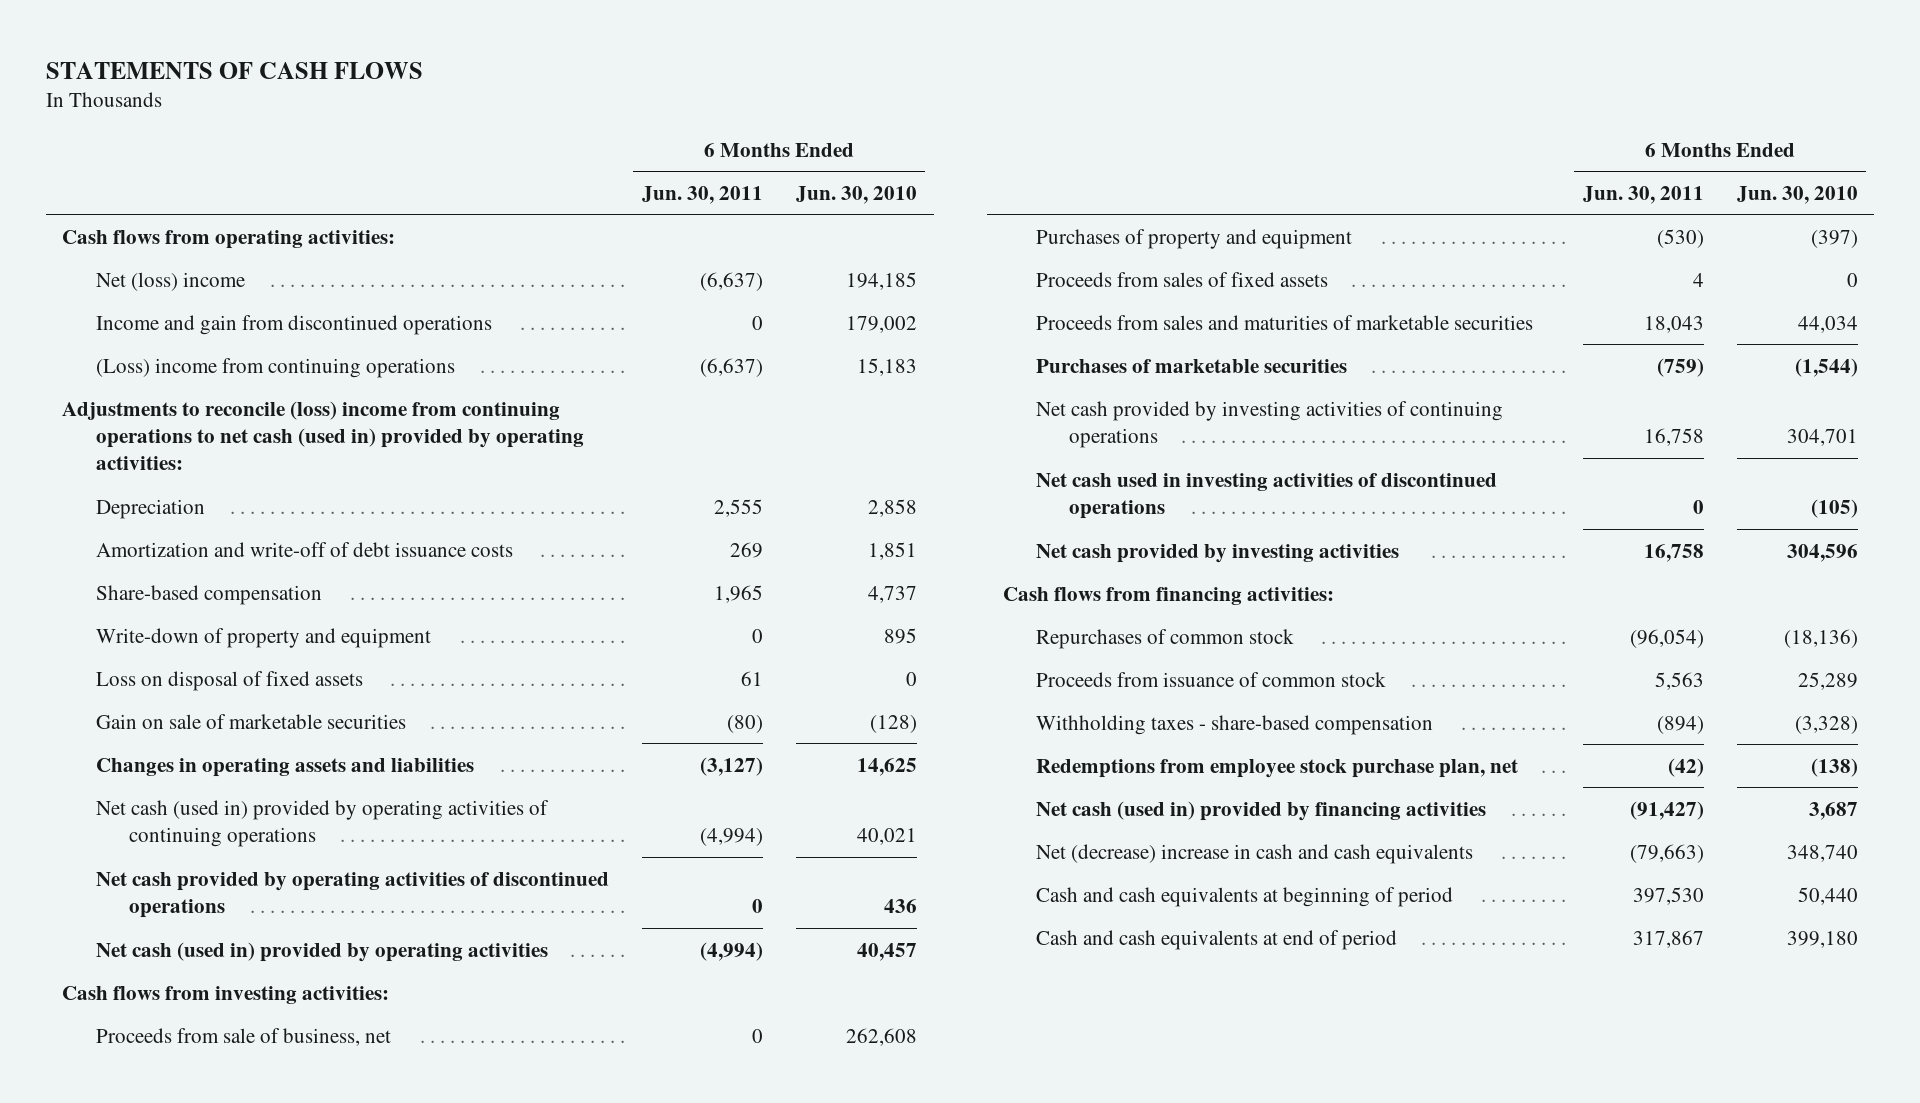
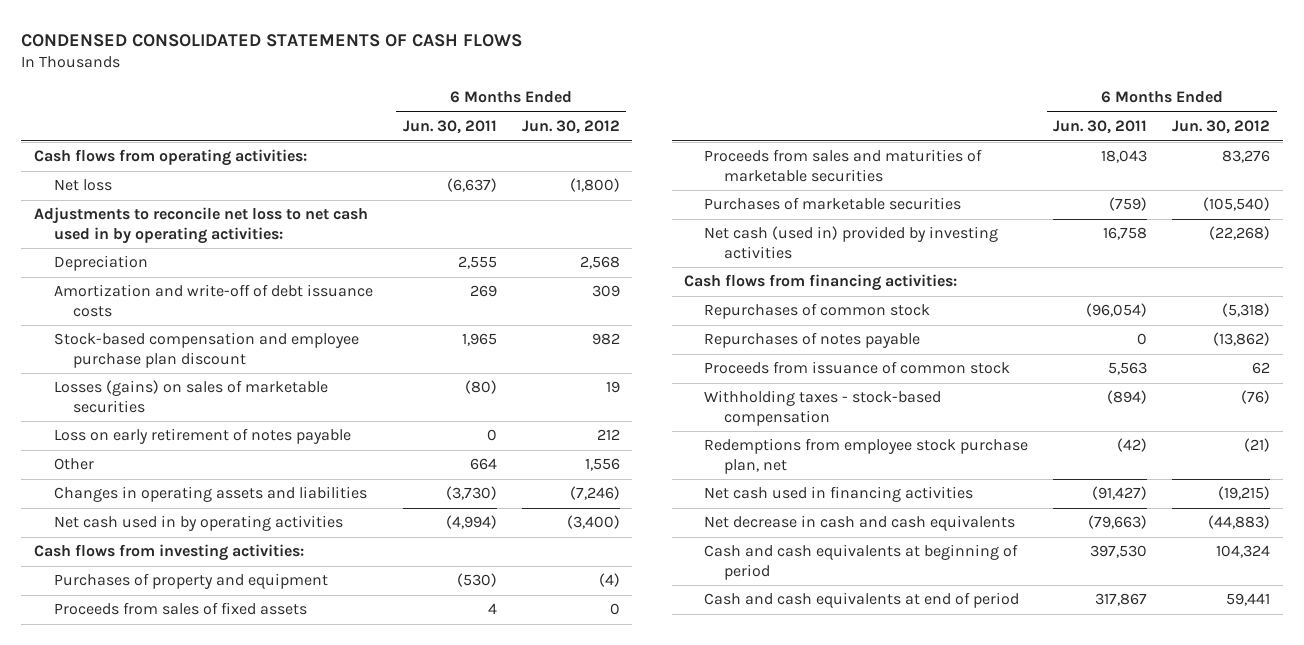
- STATEMENTS OF CASH FLOWS
+ CONDENSED CONSOLIDATED STATEMENTS OF CASH FLOWS
- | 6 Months Ended Jun. 30, 2011 | 6 Months Ended Jun. 30, 2010
+ | 6 Months Ended Jun. 30, 2011 | 6 Months Ended Jun. 30, 2012
- Net (loss) income | (6,637) | 194,185
- Income and gain from discontinued operations | 0 | 179,002
- (Loss) income from continuing operations | (6,637) | 15,183
- Adjustments to reconcile (loss) income from continuing operations to net cash (used in) provided by operating activities:
+ Net loss | (6,637) | (1,800)
+ Adjustments to reconcile net loss to net cash used in by operating activities:
- Share-based compensation | 1,965 | 4,737
- Write-down of property and equipment | 0 | 895
- Loss on disposal of fixed assets | 61 | 0
- Gain on sale of marketable securities | (80) | (128)
- Changes in operating assets and liabilities | (3,127) | 14,625
- Net cash (used in) provided by operating activities of continuing operations | (4,994) | 40,021
- Net cash provided by operating activities of discontinued operations | 0 | 436
- Net cash (used in) provided by operating activities | (4,994) | 40,457
+ Stock-based compensation and employee purchase plan discount | 1,965 | 982
+ Losses (gains) on sales of marketable securities | (80) | 19
+ Loss on early retirement of notes payable | 0 | 212
+ Other | 664 | 1,556
+ Changes in operating assets and liabilities | (3,730) | (7,246)
+ Net cash used in by operating activities | (4,994) | (3,400)
- Proceeds from sale of business, net | 0 | 262,608
- Net cash provided by investing activities of continuing operations | 16,758 | 304,701
- Net cash used in investing activities of discontinued operations | 0 | (105)
- Net cash provided by investing activities | 16,758 | 304,596
+ Net cash (used in) provided by investing activities | 16,758 | (22,268)
+ Repurchases of notes payable | 0 | (13,862)
- Withholding taxes - share-based compensation | (894) | (3,328)
+ Withholding taxes - stock-based compensation | (894) | (76)
- Net cash (used in) provided by financing activities | (91,427) | 3,687
- Net (decrease) increase in cash and cash equivalents | (79,663) | 348,740
+ Net cash used in financing activities | (91,427) | (19,215)
+ Net decrease in cash and cash equivalents | (79,663) | (44,883)

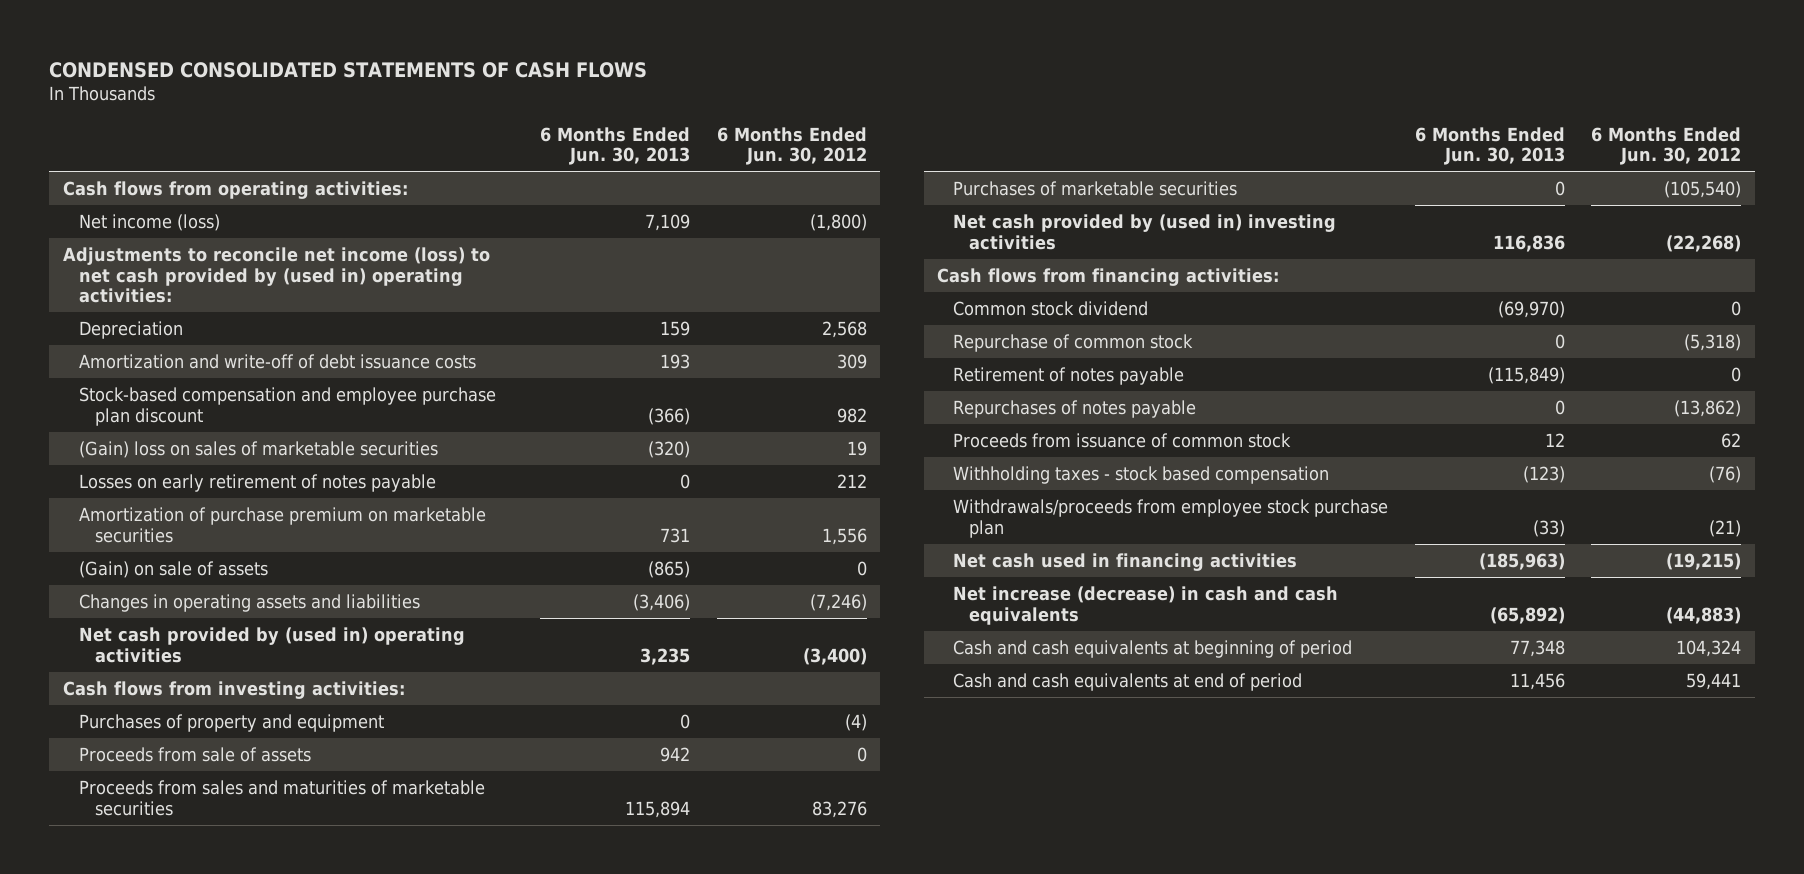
- | 6 Months Ended Jun. 30, 2011 | 6 Months Ended Jun. 30, 2012
+ | 6 Months Ended Jun. 30, 2013 | 6 Months Ended Jun. 30, 2012
- Net loss | (6,637) | (1,800)
- Adjustments to reconcile net loss to net cash used in by operating activities:
+ Net income (loss) | 7,109 | (1,800)
+ Adjustments to reconcile net income (loss) to net cash provided by (used in) operating activities:
- Losses (gains) on sales of marketable securities | (80) | 19
- Loss on early retirement of notes payable | 0 | 212
- Other | 664 | 1,556
+ (Gain) loss on sales of marketable securities | (320) | 19
+ Losses on early retirement of notes payable | 0 | 212
+ Amortization of purchase premium on marketable securities | 731 | 1,556
+ (Gain) on sale of assets | (865) | 0
- Net cash used in by operating activities | (4,994) | (3,400)
+ Net cash provided by (used in) operating activities | 3,235 | (3,400)
- Proceeds from sales of fixed assets | 4 | 0
+ Proceeds from sale of assets | 942 | 0
- Net cash (used in) provided by investing activities | 16,758 | (22,268)
+ Net cash provided by (used in) investing activities | 116,836 | (22,268)
- Repurchases of common stock | (96,054) | (5,318)
+ Common stock dividend | (69,970) | 0
+ Repurchase of common stock | 0 | (5,318)
+ Retirement of notes payable | (115,849) | 0
- Withholding taxes - stock-based compensation | (894) | (76)
- Redemptions from employee stock purchase plan, net | (42) | (21)
+ Withholding taxes - stock based compensation | (123) | (76)
+ Withdrawals/proceeds from employee stock purchase plan | (33) | (21)
- Net decrease in cash and cash equivalents | (79,663) | (44,883)
+ Net increase (decrease) in cash and cash equivalents | (65,892) | (44,883)

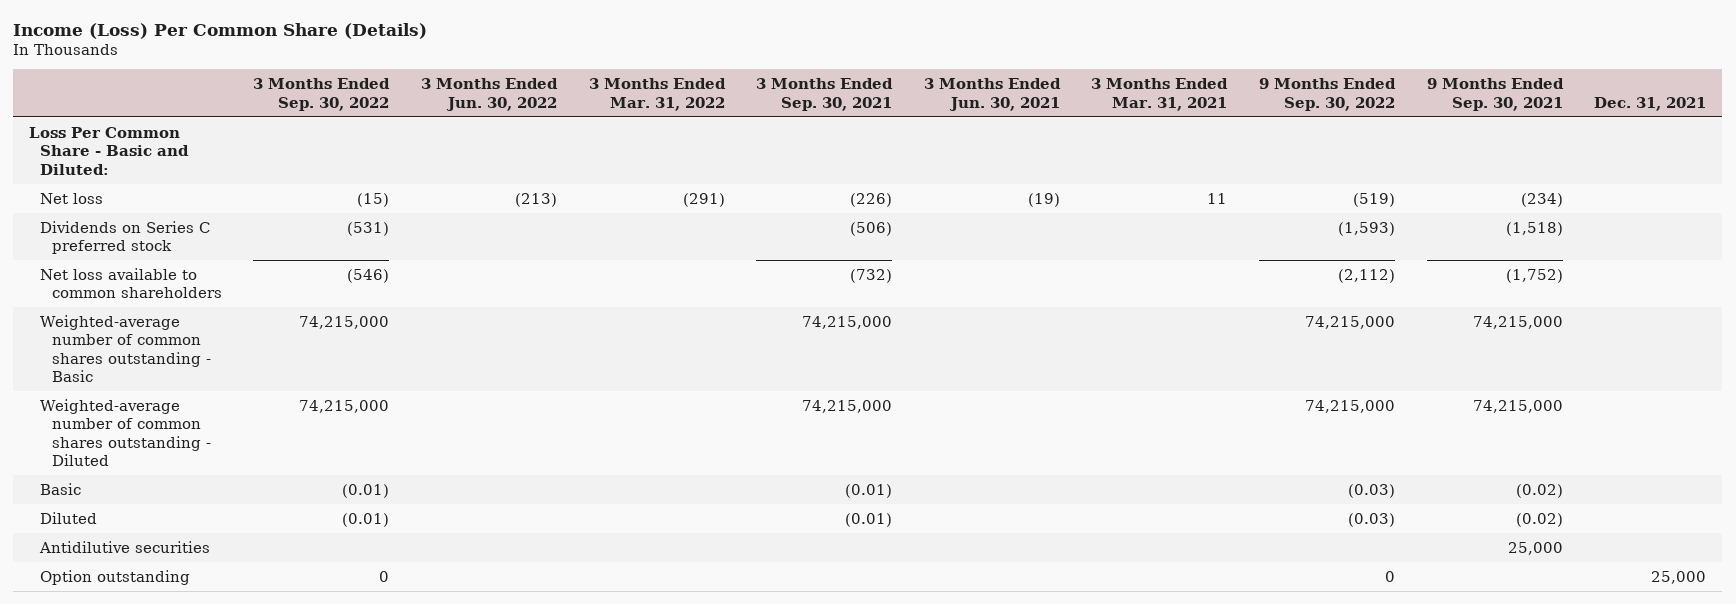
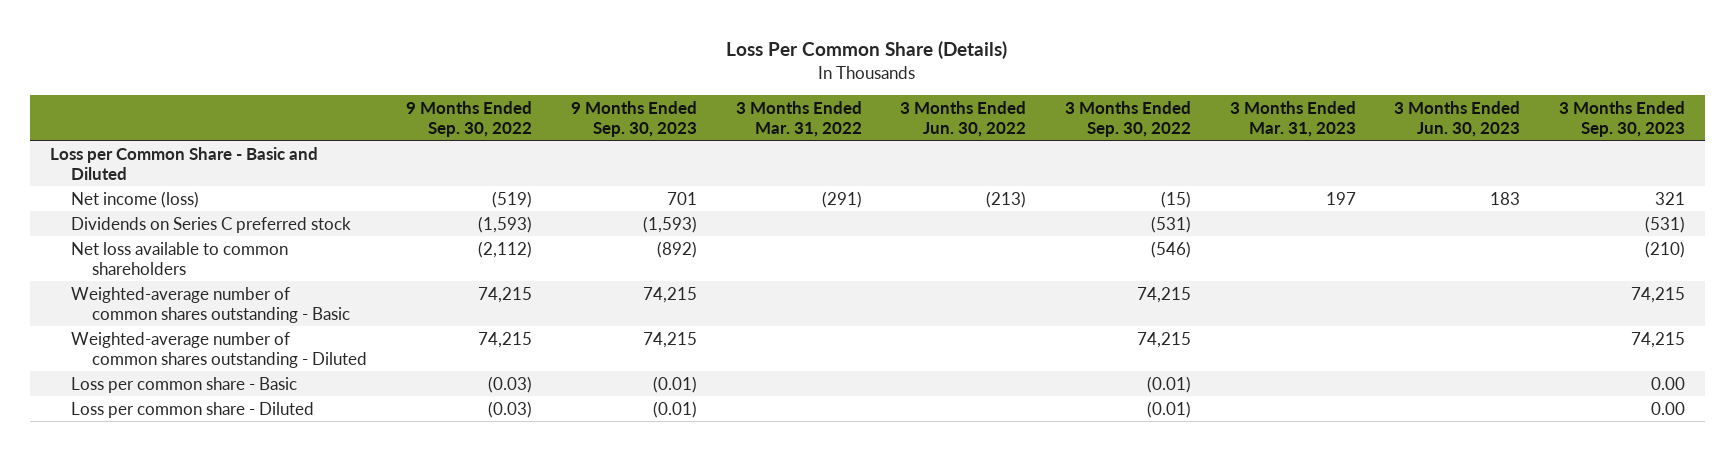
- Income (Loss) Per Common Share (Details)
+ Loss Per Common Share (Details)
- | 3 Months Ended Sep. 30, 2022 | 3 Months Ended Jun. 30, 2022 | 3 Months Ended Mar. 31, 2022 | 3 Months Ended Sep. 30, 2021 | 3 Months Ended Jun. 30, 2021 | 3 Months Ended Mar. 31, 2021 | 9 Months Ended Sep. 30, 2022 | 9 Months Ended Sep. 30, 2021 | Dec. 31, 2021
+ | 9 Months Ended Sep. 30, 2022 | 9 Months Ended Sep. 30, 2023 | 3 Months Ended Mar. 31, 2022 | 3 Months Ended Jun. 30, 2022 | 3 Months Ended Sep. 30, 2022 | 3 Months Ended Mar. 31, 2023 | 3 Months Ended Jun. 30, 2023 | 3 Months Ended Sep. 30, 2023
- Loss Per Common Share - Basic and Diluted:
- Net loss | (15) | (213) | (291) | (226) | (19) | 11 | (519) | (234) |
+ Loss per Common Share - Basic and Diluted
+ Net income (loss) | (519) | 701 | (291) | (213) | (15) | 197 | 183 | 321
- Weighted-average number of common shares outstanding - Basic | 74,215,000 | | | 74,215,000 | | | 74,215,000 | 74,215,000 |
- Weighted-average number of common shares outstanding - Diluted | 74,215,000 | | | 74,215,000 | | | 74,215,000 | 74,215,000 |
- Basic | (0.01) | | | (0.01) | | | (0.03) | (0.02) |
- Diluted | (0.01) | | | (0.01) | | | (0.03) | (0.02) |
- Antidilutive securities | | | | | | | | 25,000 |
- Option outstanding | 0 | | | | | | 0 | | 25,000
+ Weighted-average number of common shares outstanding - Basic | 74,215 | 74,215 | | | 74,215 | | | 74,215
+ Weighted-average number of common shares outstanding - Diluted | 74,215 | 74,215 | | | 74,215 | | | 74,215
+ Loss per common share - Basic | (0.03) | (0.01) | | | (0.01) | | | 0.00
+ Loss per common share - Diluted | (0.03) | (0.01) | | | (0.01) | | | 0.00

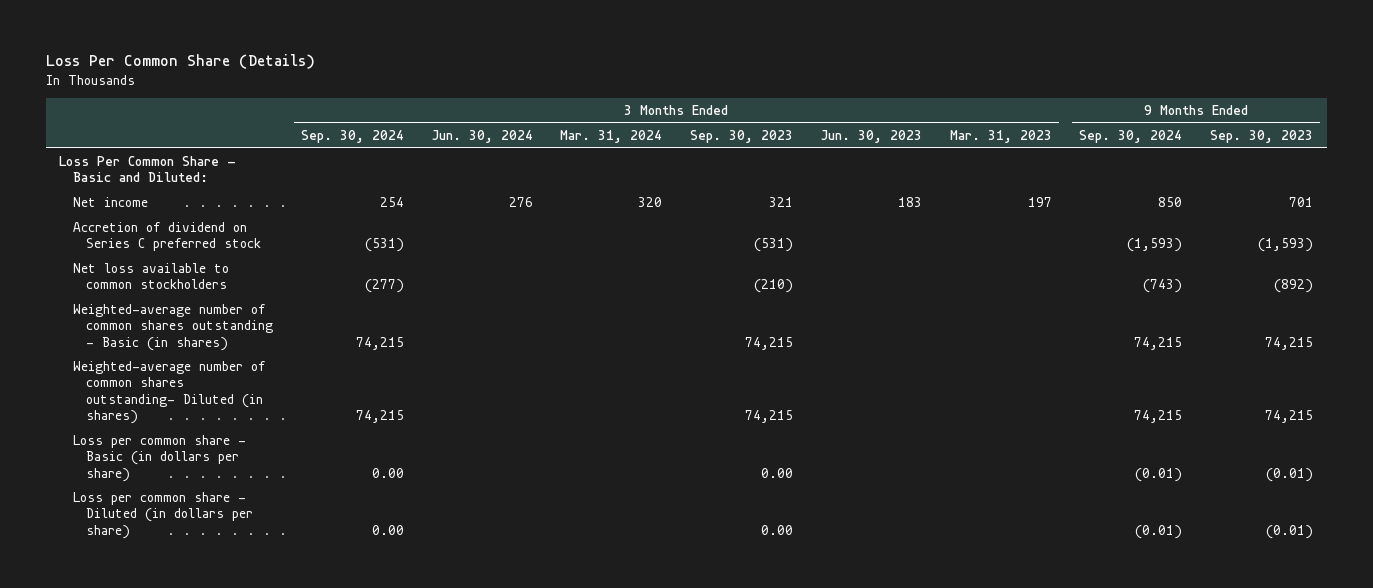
- | 9 Months Ended Sep. 30, 2022 | 9 Months Ended Sep. 30, 2023 | 3 Months Ended Mar. 31, 2022 | 3 Months Ended Jun. 30, 2022 | 3 Months Ended Sep. 30, 2022 | 3 Months Ended Mar. 31, 2023 | 3 Months Ended Jun. 30, 2023 | 3 Months Ended Sep. 30, 2023
+ | 3 Months Ended Sep. 30, 2024 | 3 Months Ended Jun. 30, 2024 | 3 Months Ended Mar. 31, 2024 | 3 Months Ended Sep. 30, 2023 | 3 Months Ended Jun. 30, 2023 | 3 Months Ended Mar. 31, 2023 | 9 Months Ended Sep. 30, 2024 | 9 Months Ended Sep. 30, 2023
- Loss per Common Share - Basic and Diluted
- Net income (loss) | (519) | 701 | (291) | (213) | (15) | 197 | 183 | 321
- Dividends on Series C preferred stock | (1,593) | (1,593) | | | (531) | | | (531)
- Net loss available to common shareholders | (2,112) | (892) | | | (546) | | | (210)
- Weighted-average number of common shares outstanding - Basic | 74,215 | 74,215 | | | 74,215 | | | 74,215
- Weighted-average number of common shares outstanding - Diluted | 74,215 | 74,215 | | | 74,215 | | | 74,215
- Loss per common share - Basic | (0.03) | (0.01) | | | (0.01) | | | 0.00
- Loss per common share - Diluted | (0.03) | (0.01) | | | (0.01) | | | 0.00
+ Loss Per Common Share - Basic and Diluted:
+ Net income | 254 | 276 | 320 | 321 | 183 | 197 | 850 | 701
+ Accretion of dividend on Series C preferred stock | (531) | | | (531) | | | (1,593) | (1,593)
+ Net loss available to common stockholders | (277) | | | (210) | | | (743) | (892)
+ Weighted-average number of common shares outstanding - Basic (in shares) | 74,215 | | | 74,215 | | | 74,215 | 74,215
+ Weighted-average number of common shares outstanding- Diluted (in shares) | 74,215 | | | 74,215 | | | 74,215 | 74,215
+ Loss per common share - Basic (in dollars per share) | 0.00 | | | 0.00 | | | (0.01) | (0.01)
+ Loss per common share - Diluted (in dollars per share) | 0.00 | | | 0.00 | | | (0.01) | (0.01)

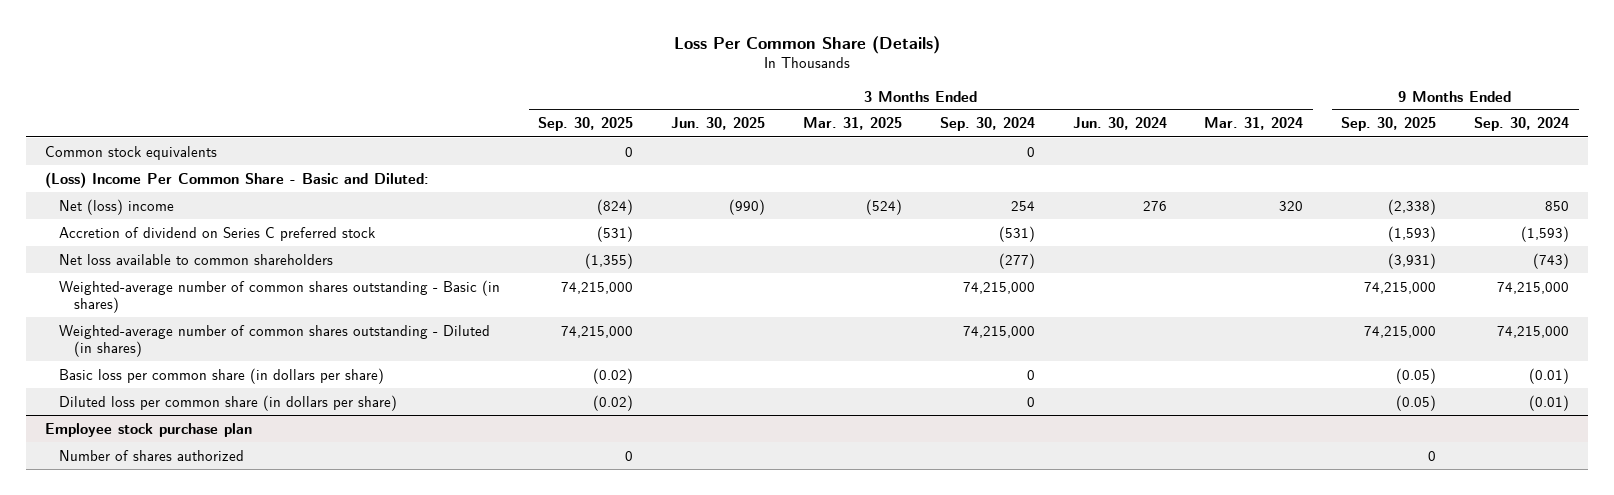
- | 3 Months Ended Sep. 30, 2024 | 3 Months Ended Jun. 30, 2024 | 3 Months Ended Mar. 31, 2024 | 3 Months Ended Sep. 30, 2023 | 3 Months Ended Jun. 30, 2023 | 3 Months Ended Mar. 31, 2023 | 9 Months Ended Sep. 30, 2024 | 9 Months Ended Sep. 30, 2023
+ | 3 Months Ended Sep. 30, 2025 | 3 Months Ended Jun. 30, 2025 | 3 Months Ended Mar. 31, 2025 | 3 Months Ended Sep. 30, 2024 | 3 Months Ended Jun. 30, 2024 | 3 Months Ended Mar. 31, 2024 | 9 Months Ended Sep. 30, 2025 | 9 Months Ended Sep. 30, 2024
- Loss Per Common Share - Basic and Diluted:
- Net income | 254 | 276 | 320 | 321 | 183 | 197 | 850 | 701
+ Common stock equivalents | 0 | | | 0 | | | |
+ (Loss) Income Per Common Share - Basic and Diluted:
+ Net (loss) income | (824) | (990) | (524) | 254 | 276 | 320 | (2,338) | 850
- Net loss available to common stockholders | (277) | | | (210) | | | (743) | (892)
- Weighted-average number of common shares outstanding - Basic (in shares) | 74,215 | | | 74,215 | | | 74,215 | 74,215
- Weighted-average number of common shares outstanding- Diluted (in shares) | 74,215 | | | 74,215 | | | 74,215 | 74,215
- Loss per common share - Basic (in dollars per share) | 0.00 | | | 0.00 | | | (0.01) | (0.01)
- Loss per common share - Diluted (in dollars per share) | 0.00 | | | 0.00 | | | (0.01) | (0.01)
+ Net loss available to common shareholders | (1,355) | | | (277) | | | (3,931) | (743)
+ Weighted-average number of common shares outstanding - Basic (in shares) | 74,215,000 | | | 74,215,000 | | | 74,215,000 | 74,215,000
+ Weighted-average number of common shares outstanding - Diluted (in shares) | 74,215,000 | | | 74,215,000 | | | 74,215,000 | 74,215,000
+ Basic loss per common share (in dollars per share) | (0.02) | | | 0 | | | (0.05) | (0.01)
+ Diluted loss per common share (in dollars per share) | (0.02) | | | 0 | | | (0.05) | (0.01)
+ Employee stock purchase plan
+ Number of shares authorized | 0 | | | | | | 0 |

